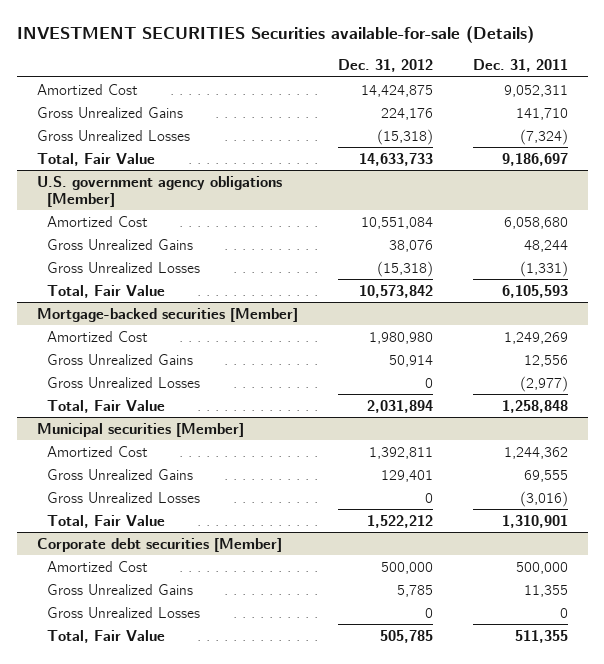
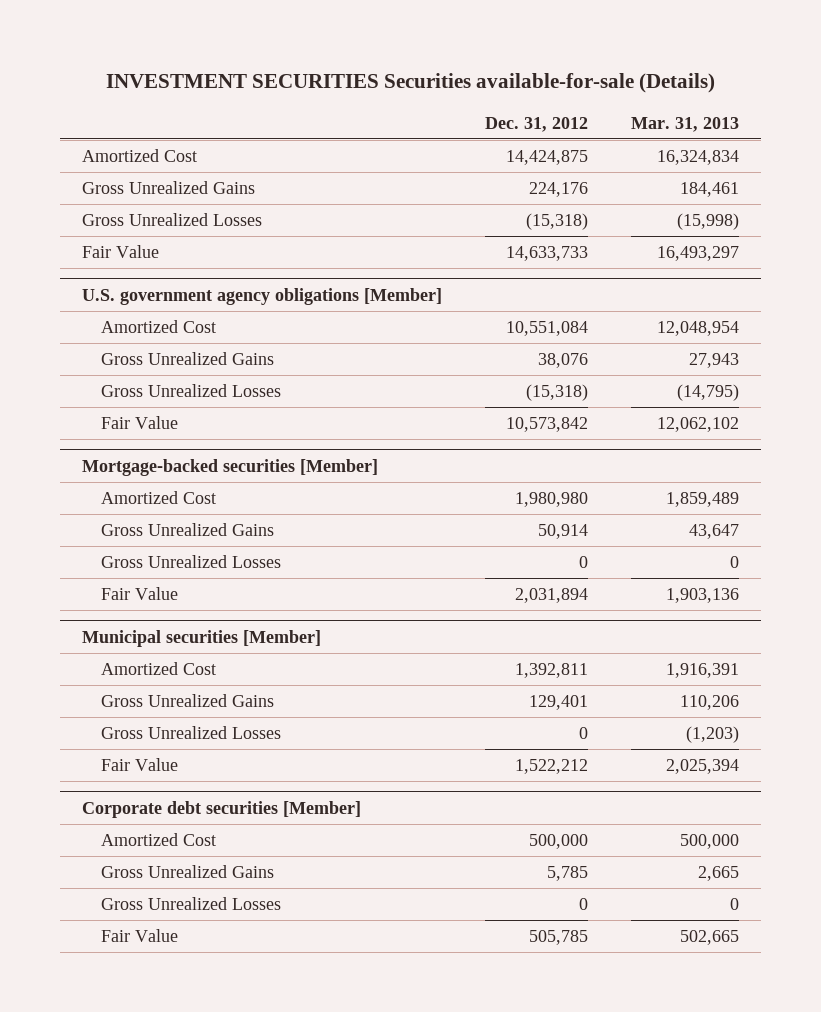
- | Dec. 31, 2012 | Dec. 31, 2011
+ | Dec. 31, 2012 | Mar. 31, 2013
- Total, Fair Value | 14,633,733 | 9,186,697
+ Fair Value | 14,633,733 | 16,493,297
@ U.S. government agency obligations [Member]
- Total, Fair Value | 10,573,842 | 6,105,593
+ Fair Value | 10,573,842 | 12,062,102
@ Mortgage-backed securities [Member]
- Total, Fair Value | 2,031,894 | 1,258,848
+ Fair Value | 2,031,894 | 1,903,136
@ Municipal securities [Member]
- Total, Fair Value | 1,522,212 | 1,310,901
+ Fair Value | 1,522,212 | 2,025,394
@ Corporate debt securities [Member]
- Total, Fair Value | 505,785 | 511,355
+ Fair Value | 505,785 | 502,665

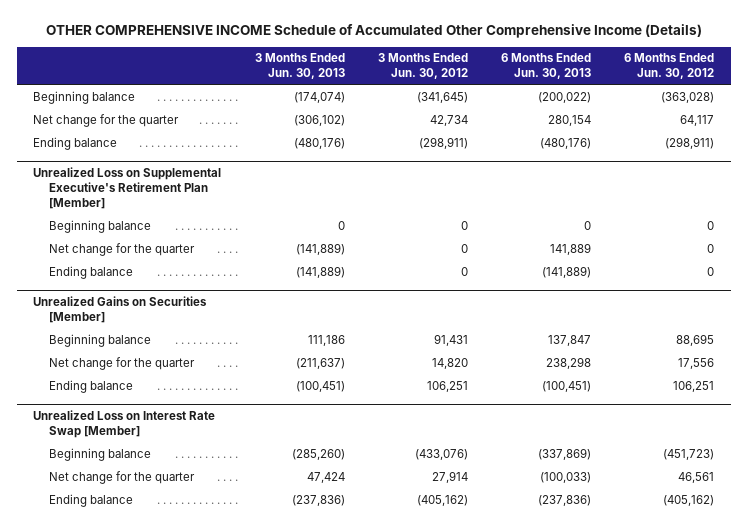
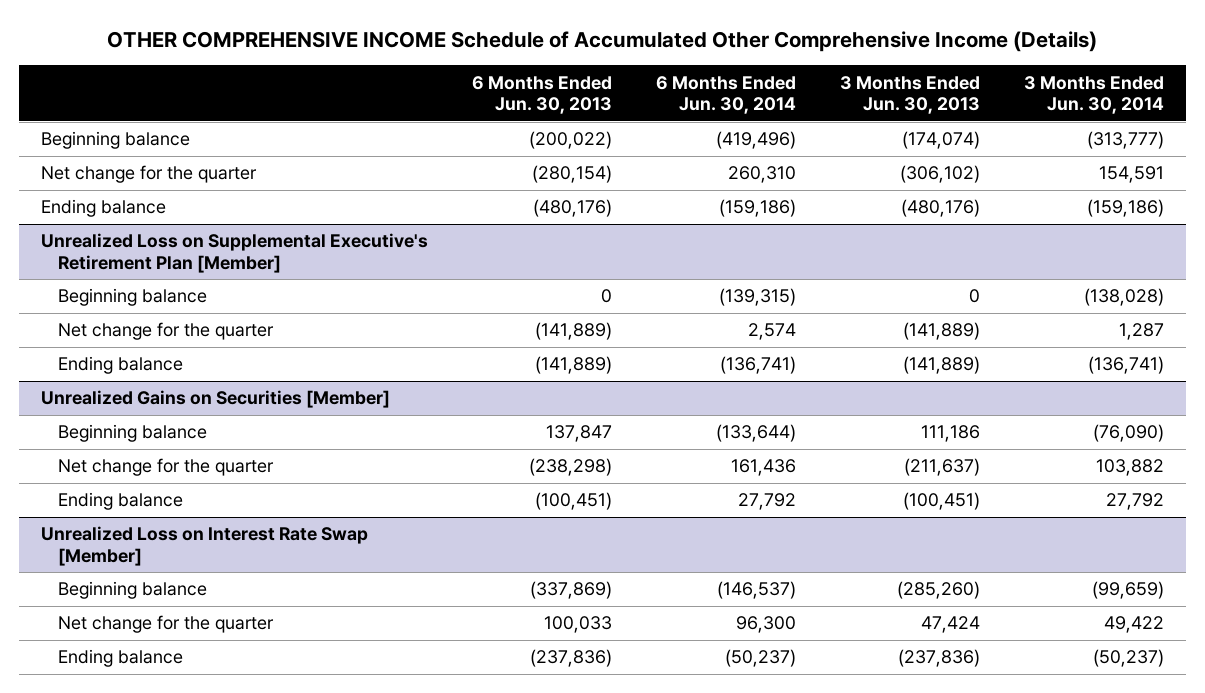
- | 3 Months Ended Jun. 30, 2013 | 3 Months Ended Jun. 30, 2012 | 6 Months Ended Jun. 30, 2013 | 6 Months Ended Jun. 30, 2012
+ | 6 Months Ended Jun. 30, 2013 | 6 Months Ended Jun. 30, 2014 | 3 Months Ended Jun. 30, 2013 | 3 Months Ended Jun. 30, 2014
- Net change for the quarter | (306,102) | 42,734 | 280,154 | 64,117
+ Net change for the quarter | (280,154) | 260,310 | (306,102) | 154,591
@ Unrealized Loss on Supplemental Executive's Retirement Plan [Member]
- Net change for the quarter | (141,889) | 0 | 141,889 | 0
+ Net change for the quarter | (141,889) | 2,574 | (141,889) | 1,287
@ Unrealized Gains on Securities [Member]
- Net change for the quarter | (211,637) | 14,820 | 238,298 | 17,556
+ Net change for the quarter | (238,298) | 161,436 | (211,637) | 103,882
@ Unrealized Loss on Interest Rate Swap [Member]
- Net change for the quarter | 47,424 | 27,914 | (100,033) | 46,561
+ Net change for the quarter | 100,033 | 96,300 | 47,424 | 49,422

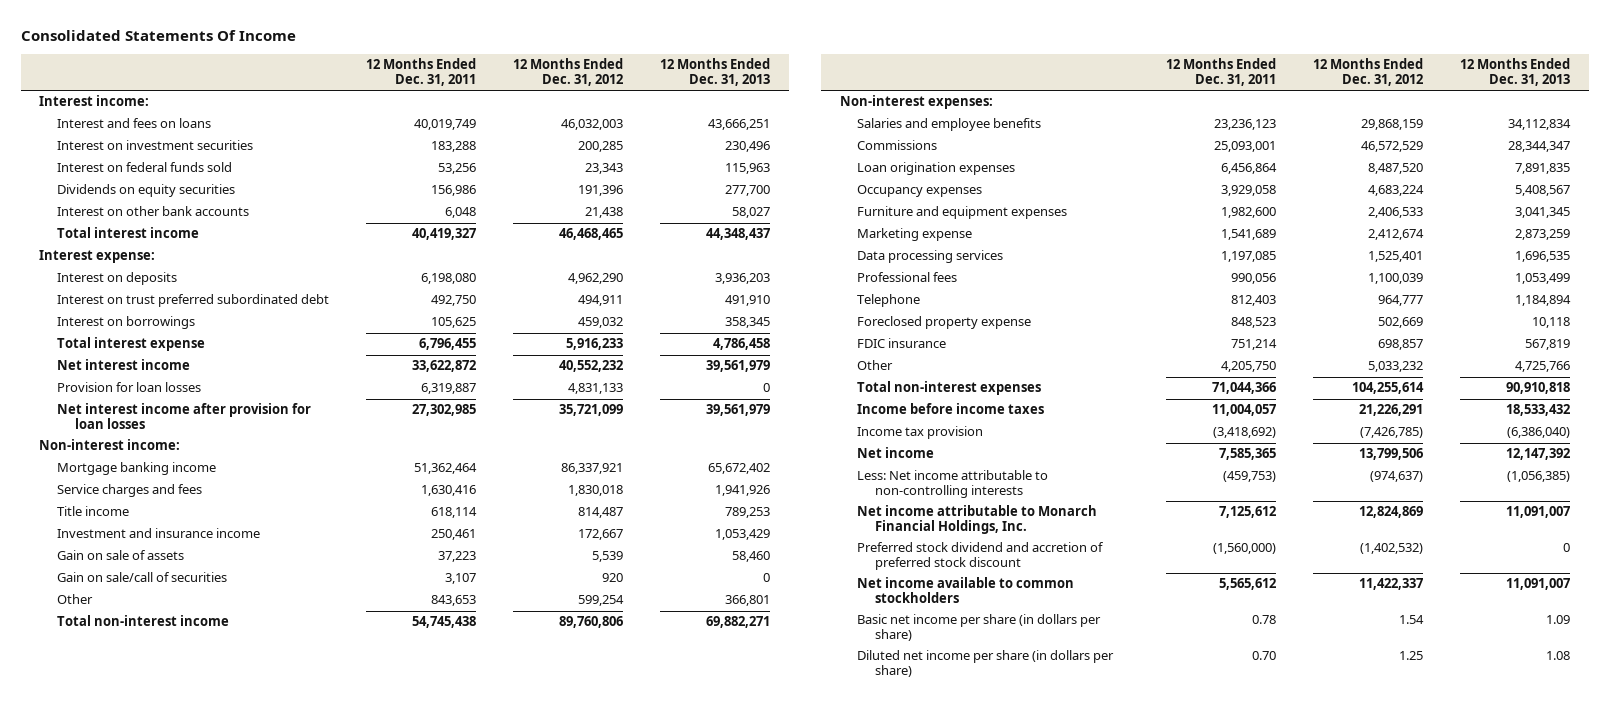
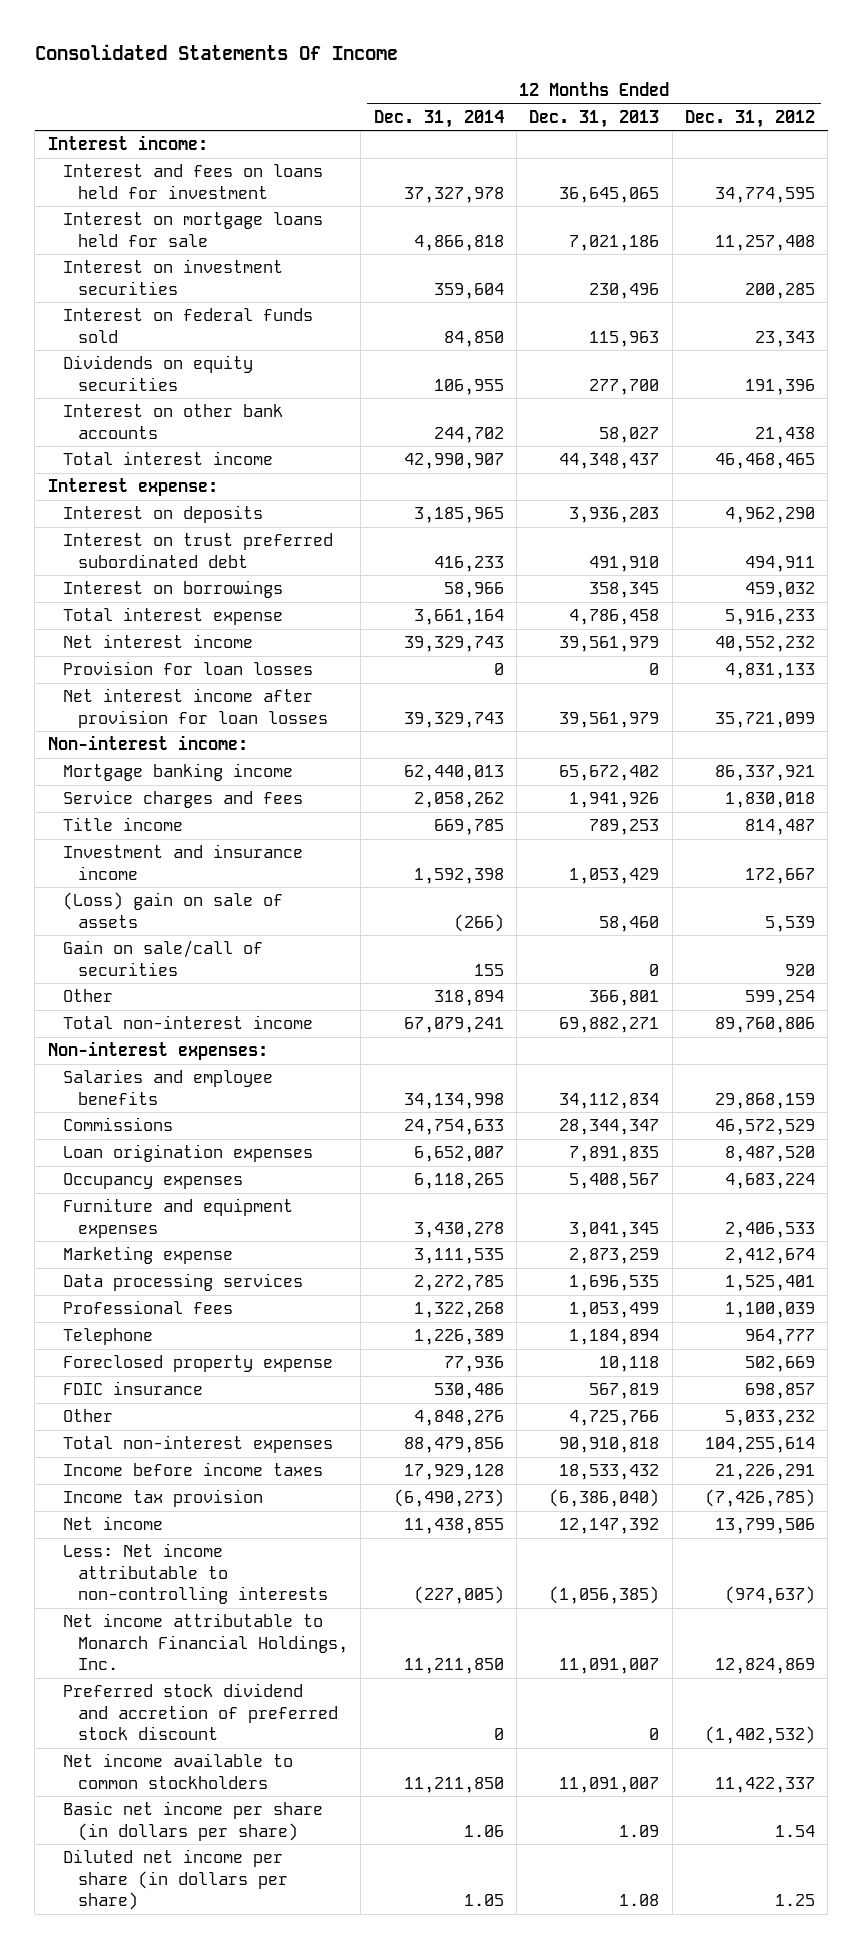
- | 12 Months Ended Dec. 31, 2011 | 12 Months Ended Dec. 31, 2012 | 12 Months Ended Dec. 31, 2013
+ | 12 Months Ended Dec. 31, 2014 | 12 Months Ended Dec. 31, 2013 | 12 Months Ended Dec. 31, 2012
- Interest and fees on loans | 40,019,749 | 46,032,003 | 43,666,251
+ Interest and fees on loans held for investment | 37,327,978 | 36,645,065 | 34,774,595
+ Interest on mortgage loans held for sale | 4,866,818 | 7,021,186 | 11,257,408
- Gain on sale of assets | 37,223 | 5,539 | 58,460
+ (Loss) gain on sale of assets | (266) | 58,460 | 5,539

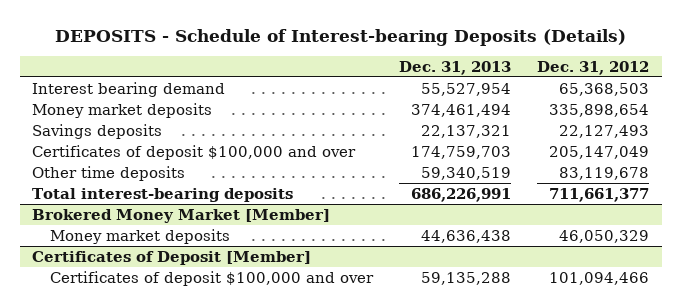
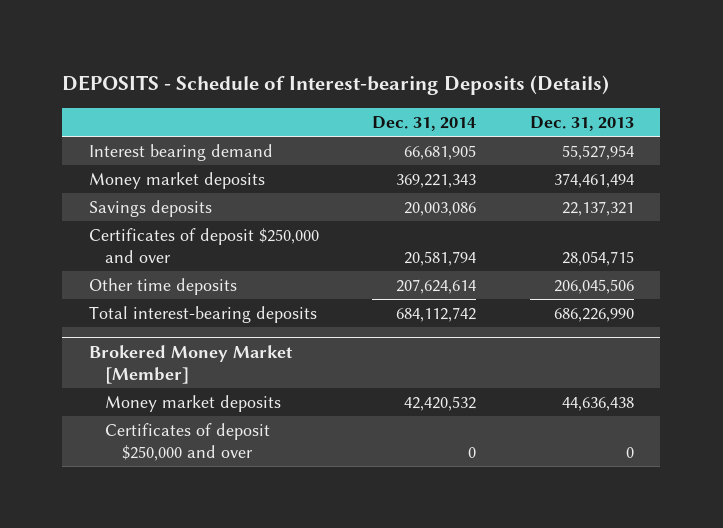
- | Dec. 31, 2013 | Dec. 31, 2012
+ | Dec. 31, 2014 | Dec. 31, 2013
- Certificates of deposit $100,000 and over | 174,759,703 | 205,147,049
- Other time deposits | 59,340,519 | 83,119,678
- Total interest-bearing deposits | 686,226,991 | 711,661,377
+ Certificates of deposit $250,000 and over | 20,581,794 | 28,054,715
+ Other time deposits | 207,624,614 | 206,045,506
+ Total interest-bearing deposits | 684,112,742 | 686,226,990
- Certificates of Deposit [Member]
- Certificates of deposit $100,000 and over | 59,135,288 | 101,094,466
@ Brokered Money Market [Member]
+ Certificates of deposit $250,000 and over | 0 | 0

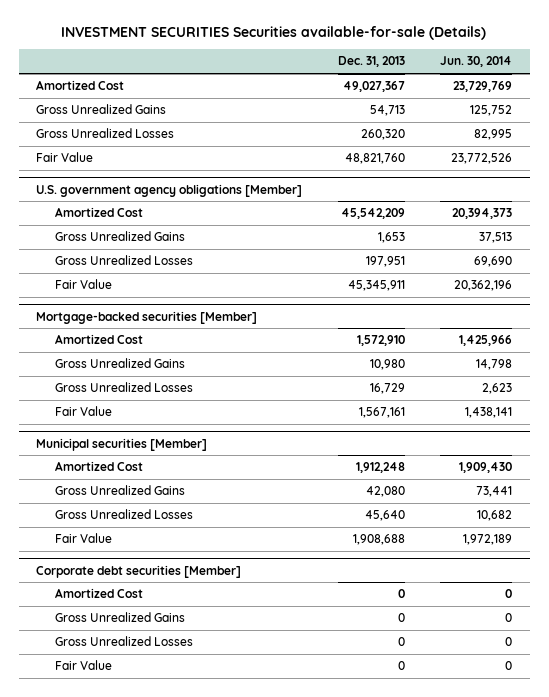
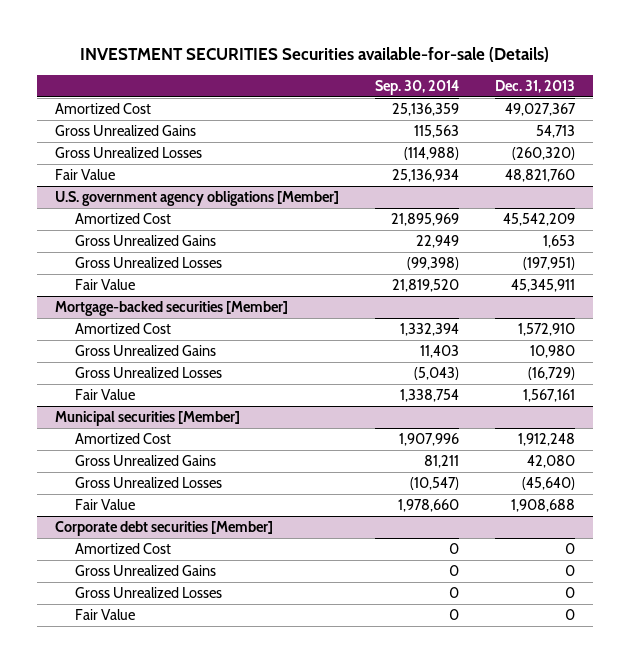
- | Dec. 31, 2013 | Jun. 30, 2014
+ | Sep. 30, 2014 | Dec. 31, 2013
- Gross Unrealized Losses | 260,320 | 82,995
+ Gross Unrealized Losses | (114,988) | (260,320)
@ U.S. government agency obligations [Member]
- Gross Unrealized Losses | 197,951 | 69,690
+ Gross Unrealized Losses | (99,398) | (197,951)
@ Mortgage-backed securities [Member]
- Gross Unrealized Losses | 16,729 | 2,623
+ Gross Unrealized Losses | (5,043) | (16,729)
@ Municipal securities [Member]
- Gross Unrealized Losses | 45,640 | 10,682
+ Gross Unrealized Losses | (10,547) | (45,640)

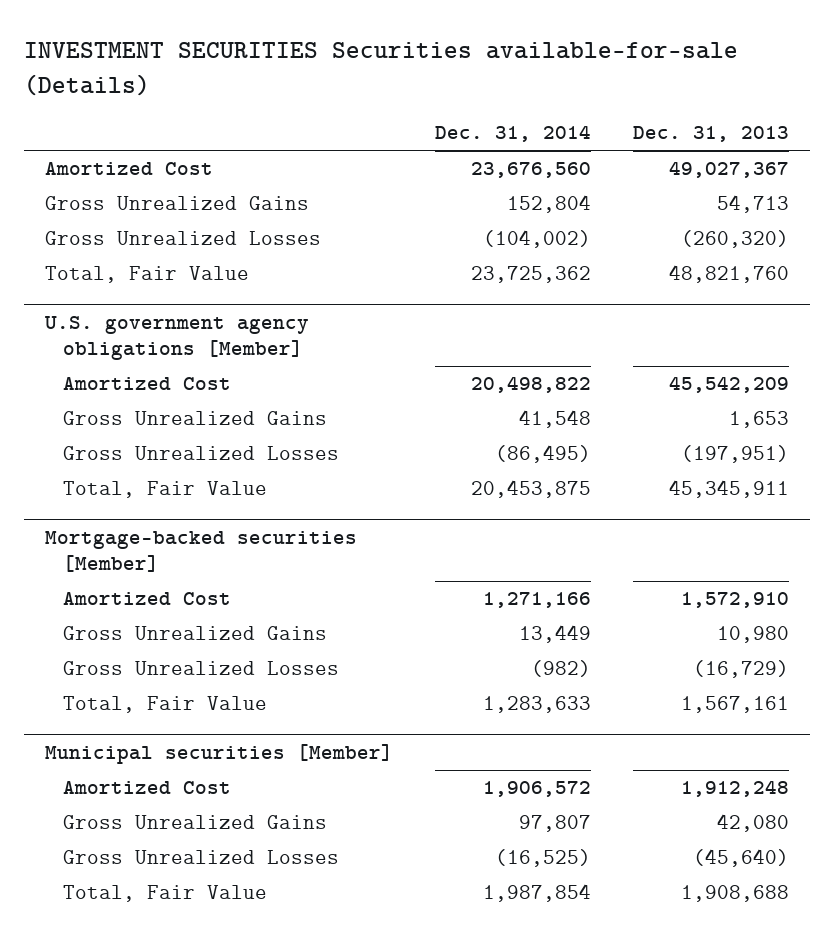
- | Sep. 30, 2014 | Dec. 31, 2013
+ | Dec. 31, 2014 | Dec. 31, 2013
- Fair Value | 25,136,934 | 48,821,760
+ Total, Fair Value | 23,725,362 | 48,821,760
@ U.S. government agency obligations [Member]
- Fair Value | 21,819,520 | 45,345,911
+ Total, Fair Value | 20,453,875 | 45,345,911
@ Mortgage-backed securities [Member]
- Fair Value | 1,338,754 | 1,567,161
+ Total, Fair Value | 1,283,633 | 1,567,161
@ Municipal securities [Member]
- Fair Value | 1,978,660 | 1,908,688
- Corporate debt securities [Member]
- Amortized Cost | 0 | 0
- Gross Unrealized Gains | 0 | 0
- Gross Unrealized Losses | 0 | 0
- Fair Value | 0 | 0
@ Municipal securities [Member]
+ Total, Fair Value | 1,987,854 | 1,908,688

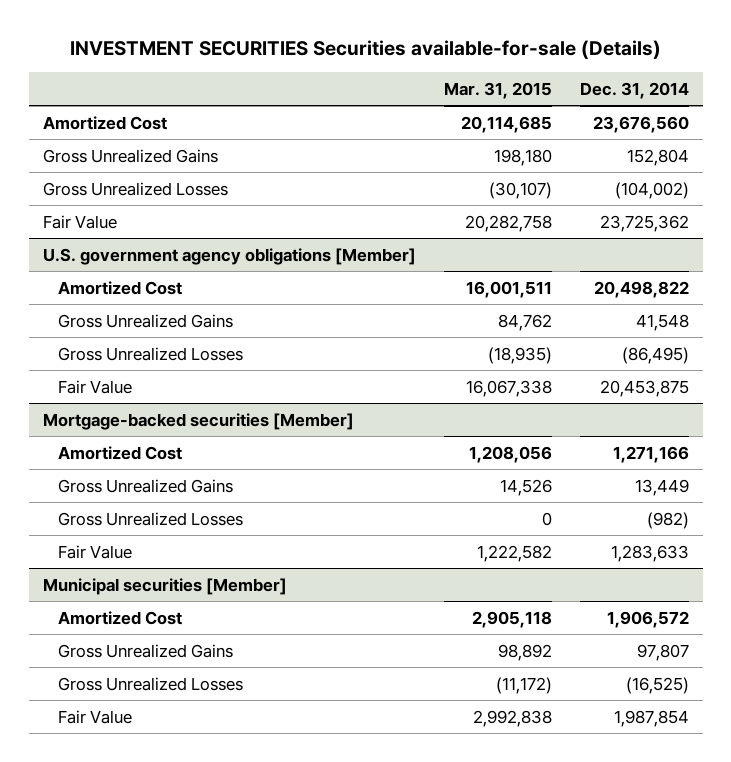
- | Dec. 31, 2014 | Dec. 31, 2013
+ | Mar. 31, 2015 | Dec. 31, 2014
- Total, Fair Value | 23,725,362 | 48,821,760
+ Fair Value | 20,282,758 | 23,725,362
@ U.S. government agency obligations [Member]
- Total, Fair Value | 20,453,875 | 45,345,911
+ Fair Value | 16,067,338 | 20,453,875
@ Mortgage-backed securities [Member]
- Total, Fair Value | 1,283,633 | 1,567,161
+ Fair Value | 1,222,582 | 1,283,633
@ Municipal securities [Member]
- Total, Fair Value | 1,987,854 | 1,908,688
+ Fair Value | 2,992,838 | 1,987,854

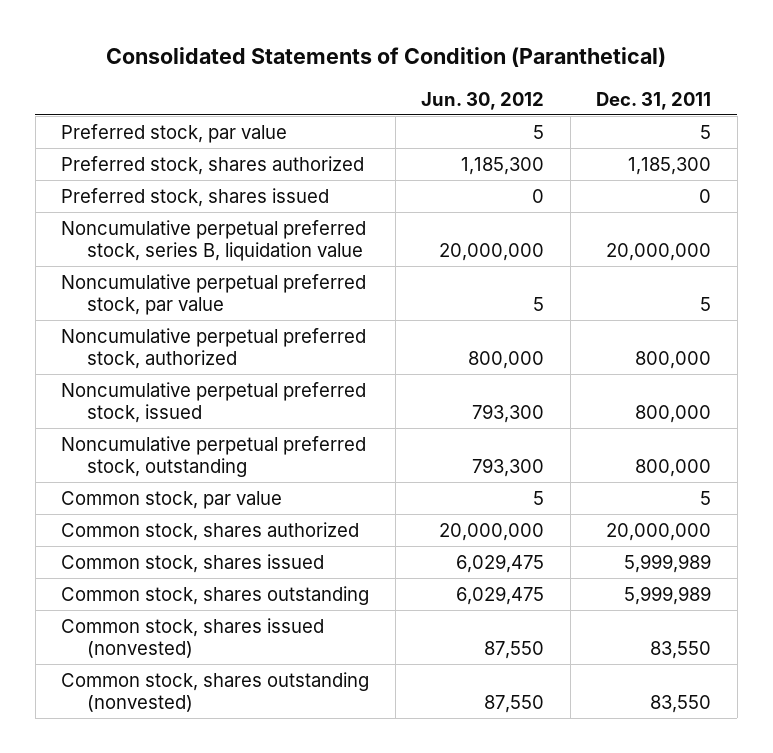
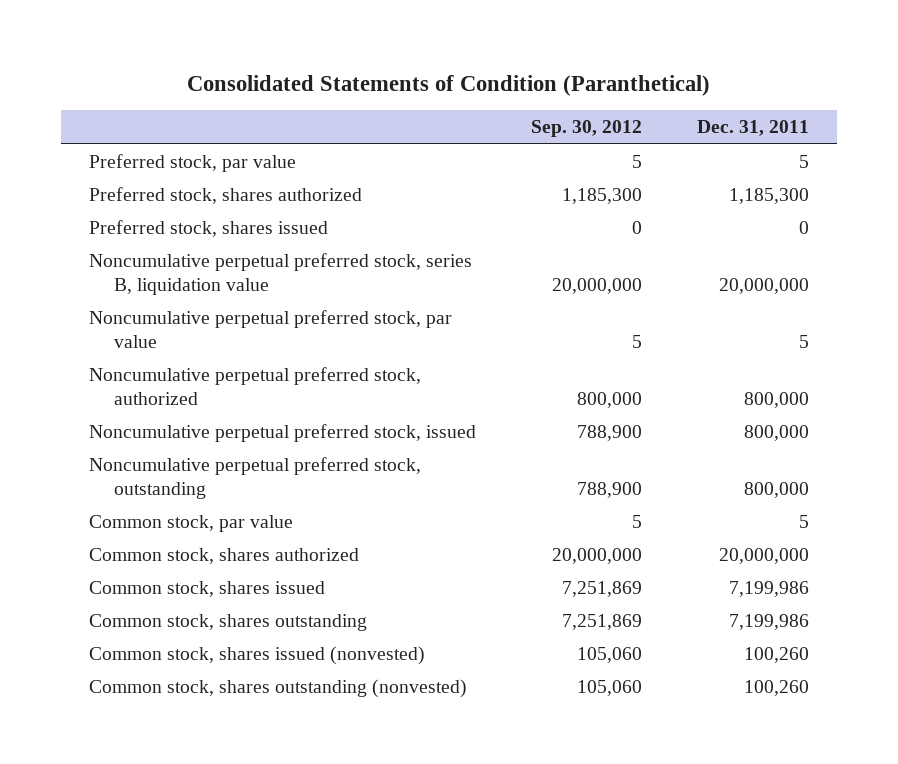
- | Jun. 30, 2012 | Dec. 31, 2011
+ | Sep. 30, 2012 | Dec. 31, 2011
- Common stock, shares issued | 6,029,475 | 5,999,989
- Common stock, shares outstanding | 6,029,475 | 5,999,989
- Common stock, shares issued (nonvested) | 87,550 | 83,550
- Common stock, shares outstanding (nonvested) | 87,550 | 83,550
+ Common stock, shares issued | 7,251,869 | 7,199,986
+ Common stock, shares outstanding | 7,251,869 | 7,199,986
+ Common stock, shares issued (nonvested) | 105,060 | 100,260
+ Common stock, shares outstanding (nonvested) | 105,060 | 100,260

